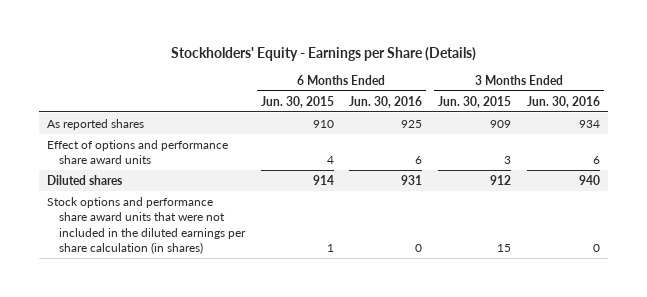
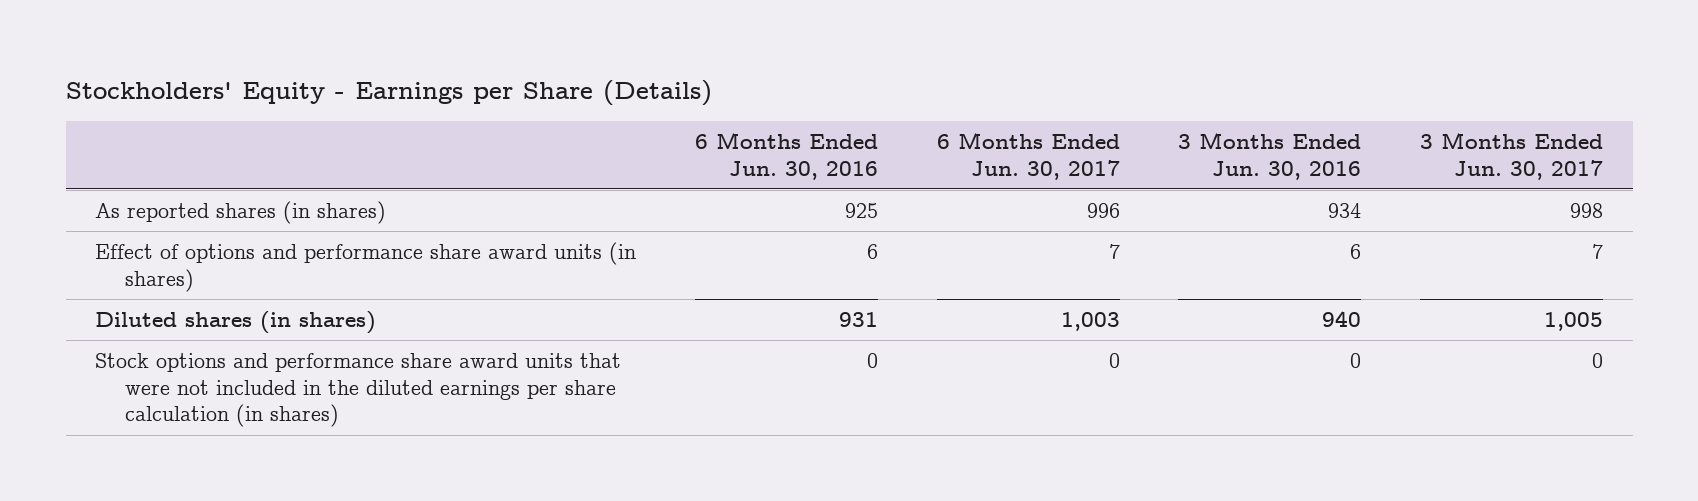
- | 6 Months Ended Jun. 30, 2015 | 6 Months Ended Jun. 30, 2016 | 3 Months Ended Jun. 30, 2015 | 3 Months Ended Jun. 30, 2016
+ | 6 Months Ended Jun. 30, 2016 | 6 Months Ended Jun. 30, 2017 | 3 Months Ended Jun. 30, 2016 | 3 Months Ended Jun. 30, 2017
- As reported shares | 910 | 925 | 909 | 934
- Effect of options and performance share award units | 4 | 6 | 3 | 6
- Diluted shares | 914 | 931 | 912 | 940
+ As reported shares (in shares) | 925 | 996 | 934 | 998
+ Effect of options and performance share award units (in shares) | 6 | 7 | 6 | 7
+ Diluted shares (in shares) | 931 | 1,003 | 940 | 1,005

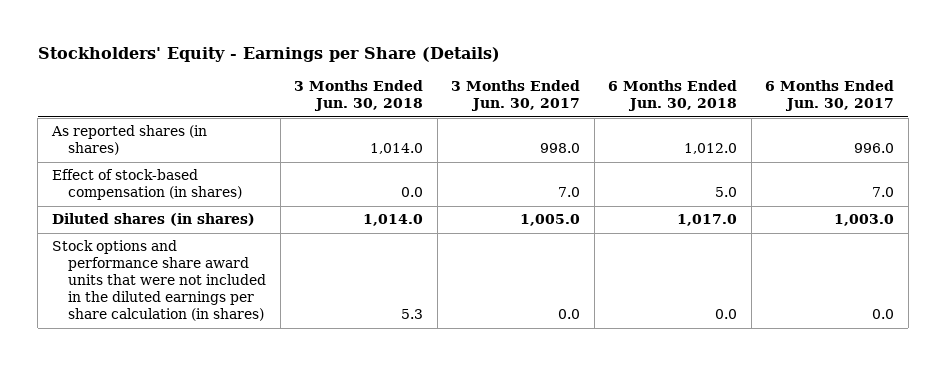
- | 6 Months Ended Jun. 30, 2016 | 6 Months Ended Jun. 30, 2017 | 3 Months Ended Jun. 30, 2016 | 3 Months Ended Jun. 30, 2017
+ | 3 Months Ended Jun. 30, 2018 | 3 Months Ended Jun. 30, 2017 | 6 Months Ended Jun. 30, 2018 | 6 Months Ended Jun. 30, 2017
- As reported shares (in shares) | 925 | 996 | 934 | 998
- Effect of options and performance share award units (in shares) | 6 | 7 | 6 | 7
- Diluted shares (in shares) | 931 | 1,003 | 940 | 1,005
- Stock options and performance share award units that were not included in the diluted earnings per share calculation (in shares) | 0 | 0 | 0 | 0
+ As reported shares (in shares) | 1,014.0 | 998.0 | 1,012.0 | 996.0
+ Effect of stock-based compensation (in shares) | 0.0 | 7.0 | 5.0 | 7.0
+ Diluted shares (in shares) | 1,014.0 | 1,005.0 | 1,017.0 | 1,003.0
+ Stock options and performance share award units that were not included in the diluted earnings per share calculation (in shares) | 5.3 | 0.0 | 0.0 | 0.0

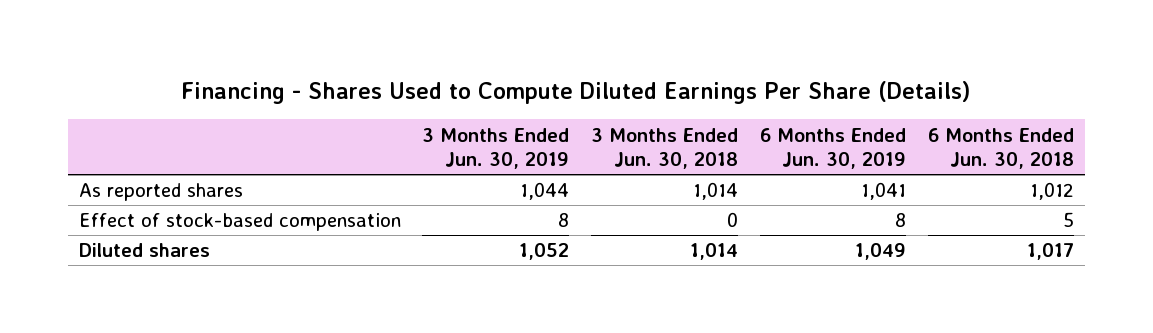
- Stockholders' Equity - Earnings per Share (Details)
+ Financing - Shares Used to Compute Diluted Earnings Per Share (Details)
- | 3 Months Ended Jun. 30, 2018 | 3 Months Ended Jun. 30, 2017 | 6 Months Ended Jun. 30, 2018 | 6 Months Ended Jun. 30, 2017
+ | 3 Months Ended Jun. 30, 2019 | 3 Months Ended Jun. 30, 2018 | 6 Months Ended Jun. 30, 2019 | 6 Months Ended Jun. 30, 2018
- As reported shares (in shares) | 1,014.0 | 998.0 | 1,012.0 | 996.0
- Effect of stock-based compensation (in shares) | 0.0 | 7.0 | 5.0 | 7.0
- Diluted shares (in shares) | 1,014.0 | 1,005.0 | 1,017.0 | 1,003.0
- Stock options and performance share award units that were not included in the diluted earnings per share calculation (in shares) | 5.3 | 0.0 | 0.0 | 0.0
+ As reported shares | 1,044 | 1,014 | 1,041 | 1,012
+ Effect of stock-based compensation | 8 | 0 | 8 | 5
+ Diluted shares | 1,052 | 1,014 | 1,049 | 1,017

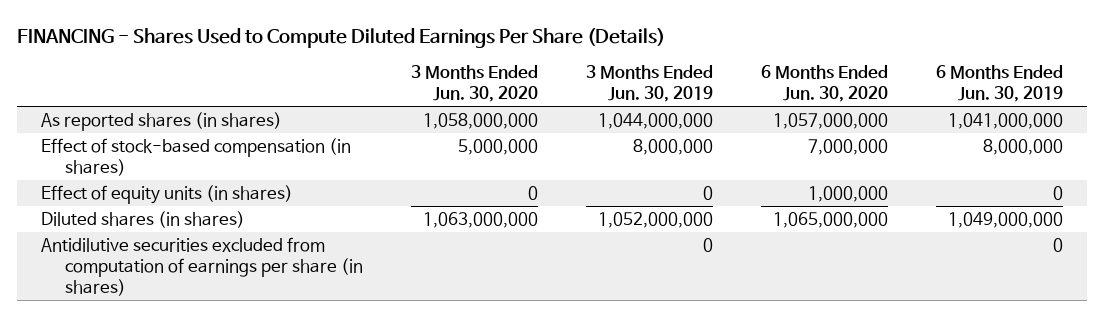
- Financing - Shares Used to Compute Diluted Earnings Per Share (Details)
+ FINANCING - Shares Used to Compute Diluted Earnings Per Share (Details)
- | 3 Months Ended Jun. 30, 2019 | 3 Months Ended Jun. 30, 2018 | 6 Months Ended Jun. 30, 2019 | 6 Months Ended Jun. 30, 2018
+ | 3 Months Ended Jun. 30, 2020 | 3 Months Ended Jun. 30, 2019 | 6 Months Ended Jun. 30, 2020 | 6 Months Ended Jun. 30, 2019
- As reported shares | 1,044 | 1,014 | 1,041 | 1,012
- Effect of stock-based compensation | 8 | 0 | 8 | 5
- Diluted shares | 1,052 | 1,014 | 1,049 | 1,017
+ As reported shares (in shares) | 1,058,000,000 | 1,044,000,000 | 1,057,000,000 | 1,041,000,000
+ Effect of stock-based compensation (in shares) | 5,000,000 | 8,000,000 | 7,000,000 | 8,000,000
+ Effect of equity units (in shares) | 0 | 0 | 1,000,000 | 0
+ Diluted shares (in shares) | 1,063,000,000 | 1,052,000,000 | 1,065,000,000 | 1,049,000,000
+ Antidilutive securities excluded from computation of earnings per share (in shares) | | 0 | | 0

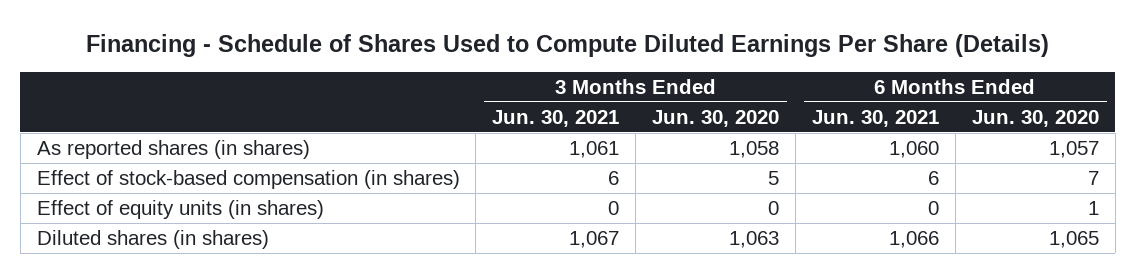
- FINANCING - Shares Used to Compute Diluted Earnings Per Share (Details)
+ Financing - Schedule of Shares Used to Compute Diluted Earnings Per Share (Details)
- | 3 Months Ended Jun. 30, 2020 | 3 Months Ended Jun. 30, 2019 | 6 Months Ended Jun. 30, 2020 | 6 Months Ended Jun. 30, 2019
+ | 3 Months Ended Jun. 30, 2021 | 3 Months Ended Jun. 30, 2020 | 6 Months Ended Jun. 30, 2021 | 6 Months Ended Jun. 30, 2020
- As reported shares (in shares) | 1,058,000,000 | 1,044,000,000 | 1,057,000,000 | 1,041,000,000
- Effect of stock-based compensation (in shares) | 5,000,000 | 8,000,000 | 7,000,000 | 8,000,000
- Effect of equity units (in shares) | 0 | 0 | 1,000,000 | 0
- Diluted shares (in shares) | 1,063,000,000 | 1,052,000,000 | 1,065,000,000 | 1,049,000,000
- Antidilutive securities excluded from computation of earnings per share (in shares) | | 0 | | 0
+ As reported shares (in shares) | 1,061 | 1,058 | 1,060 | 1,057
+ Effect of stock-based compensation (in shares) | 6 | 5 | 6 | 7
+ Effect of equity units (in shares) | 0 | 0 | 0 | 1
+ Diluted shares (in shares) | 1,067 | 1,063 | 1,066 | 1,065

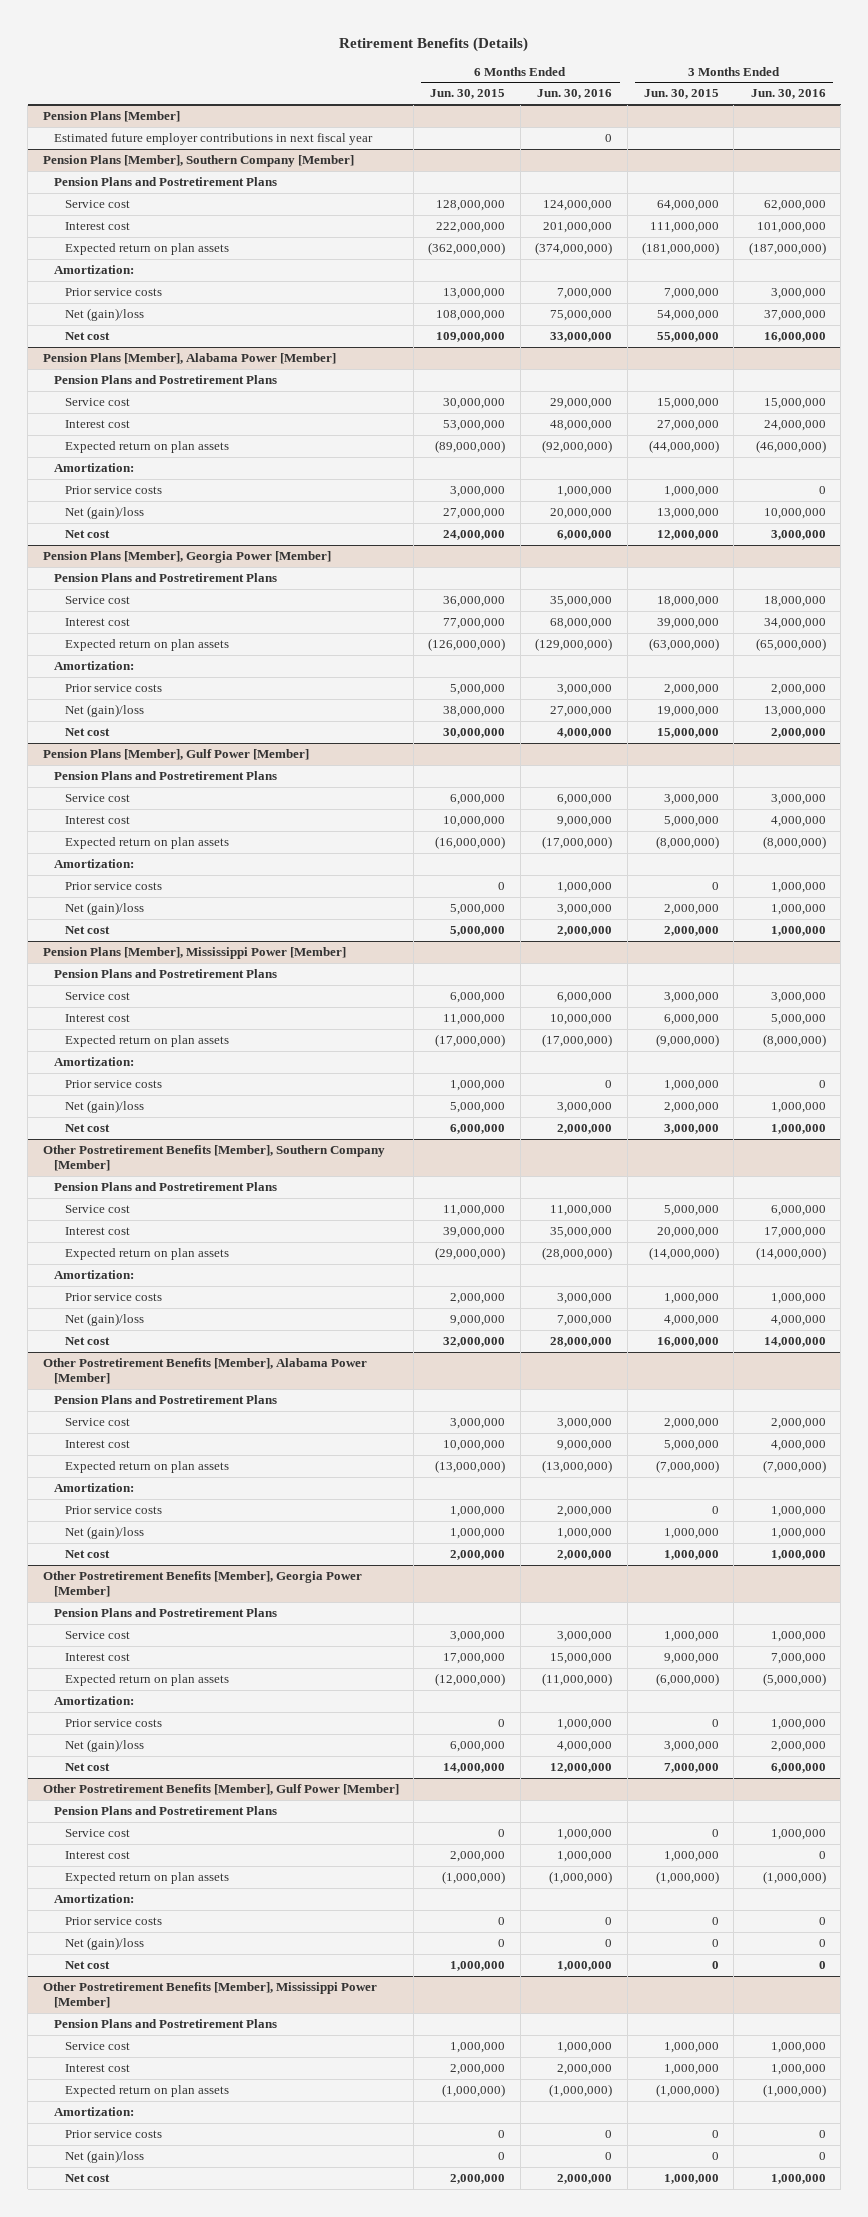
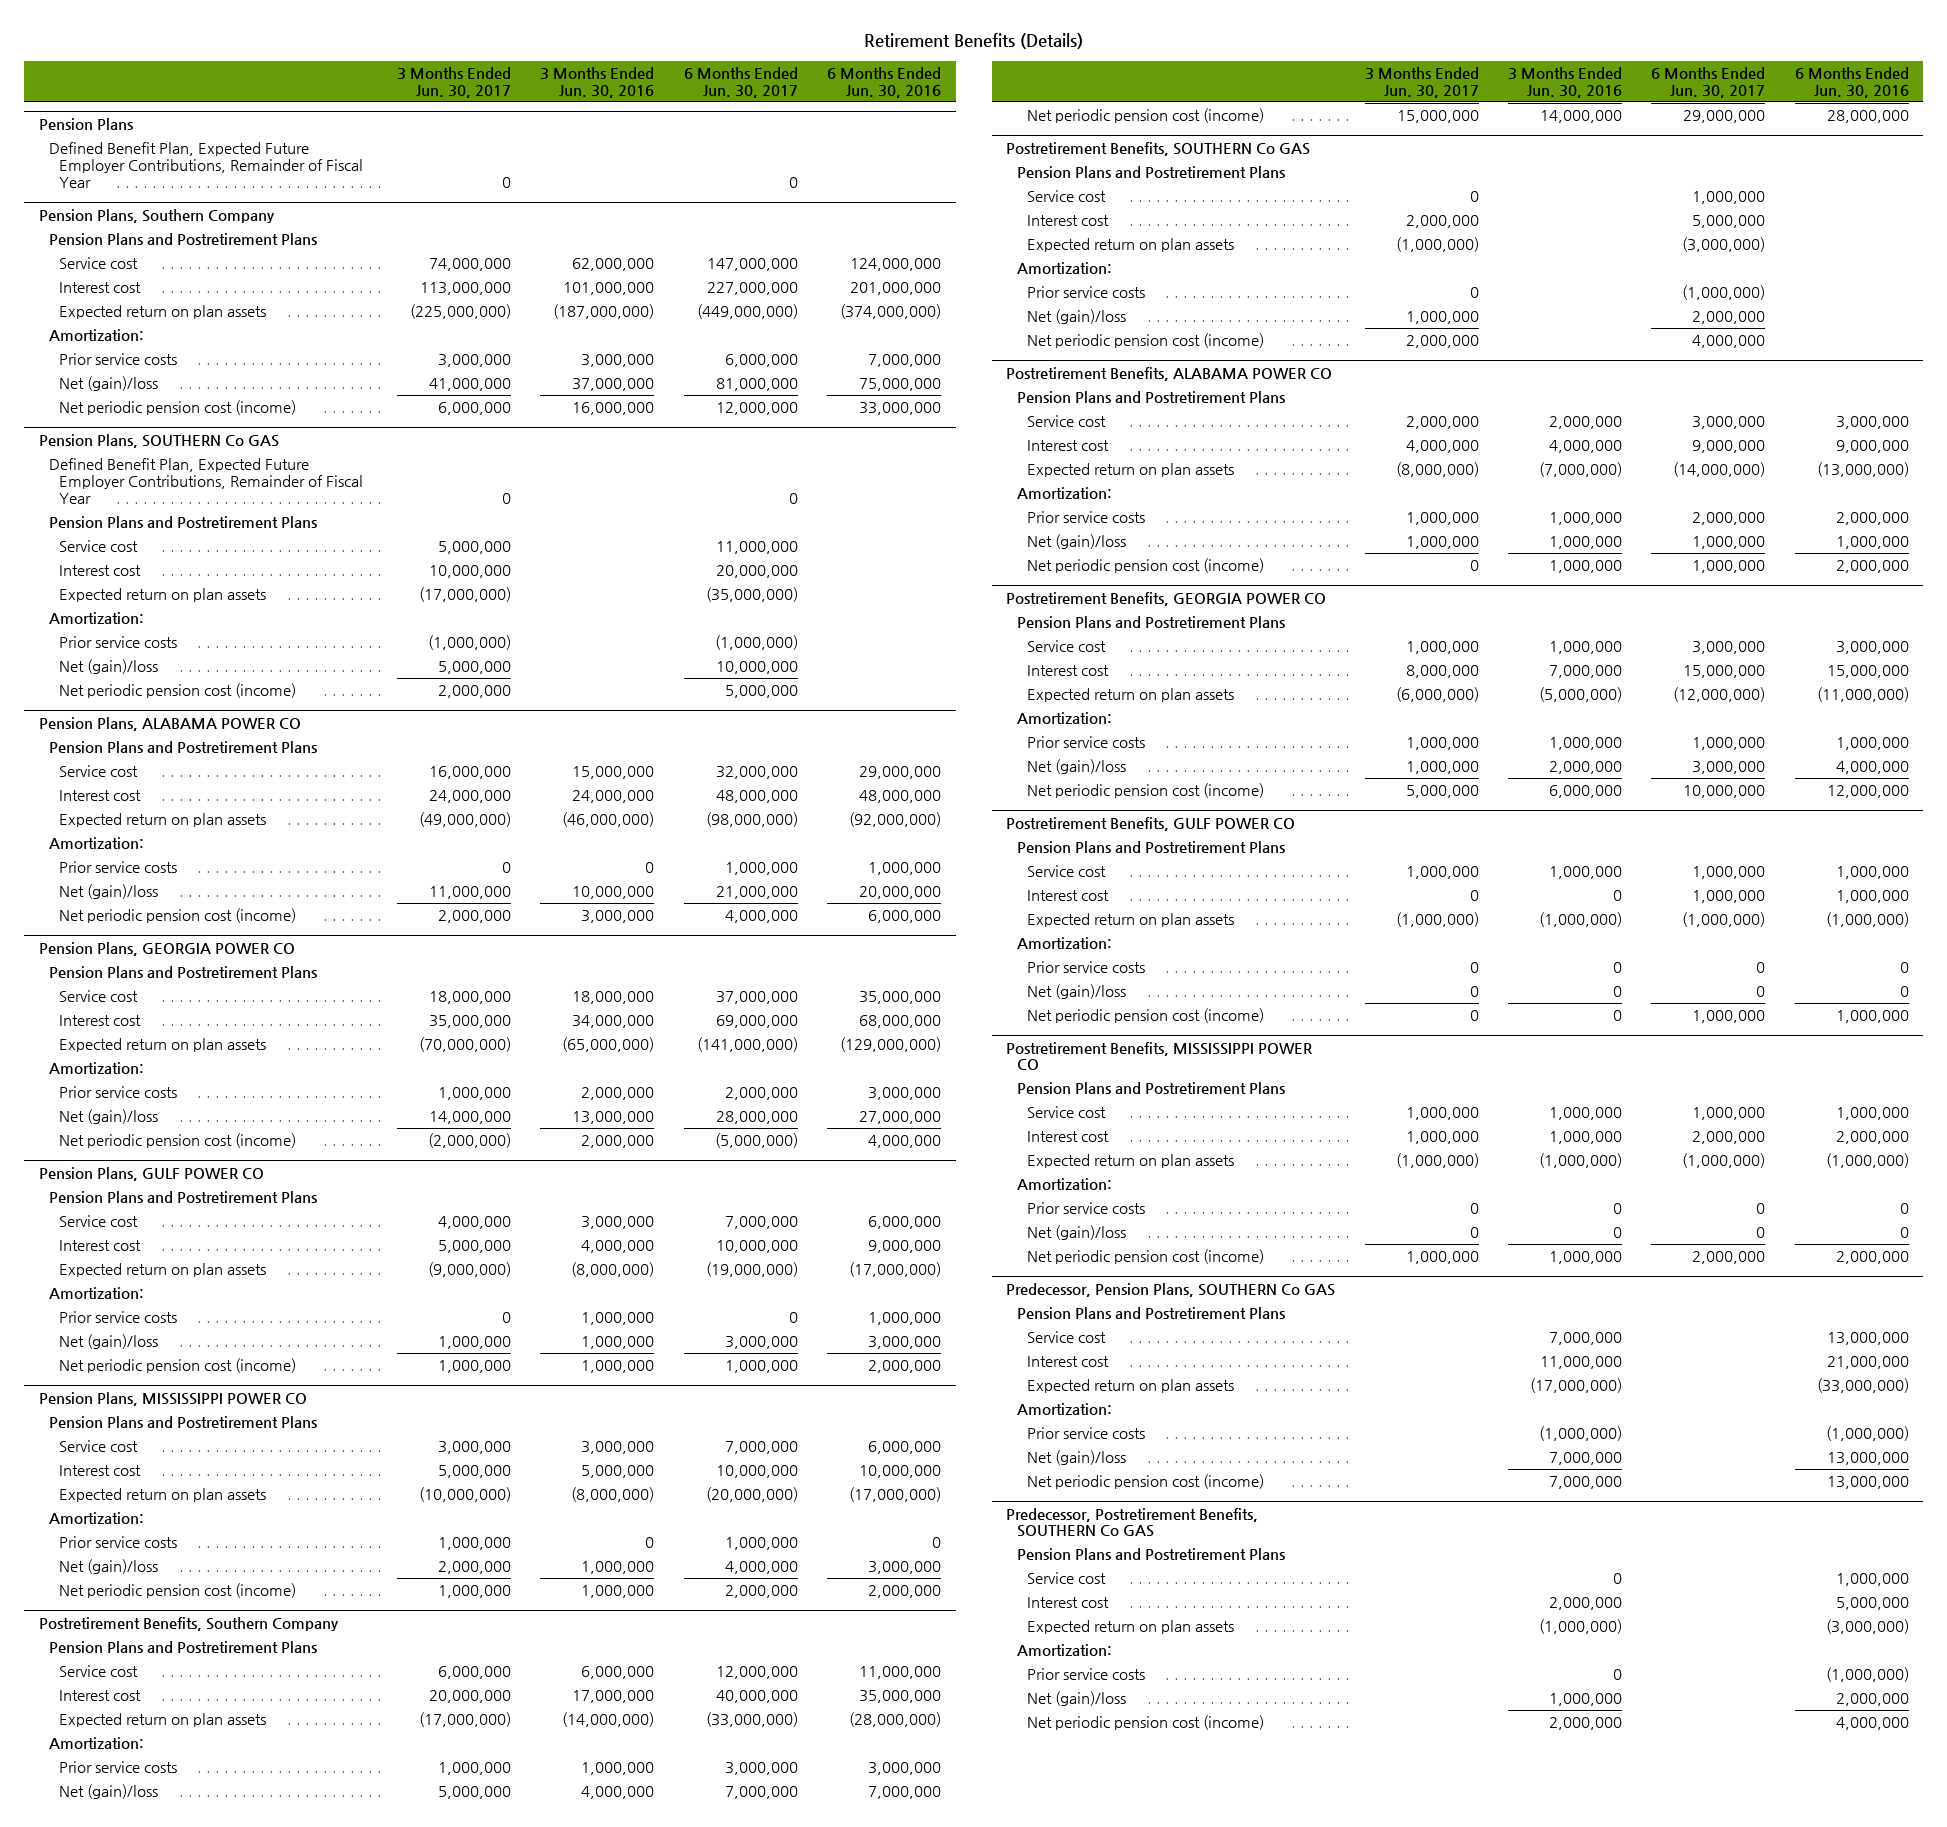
- | 6 Months Ended Jun. 30, 2015 | 6 Months Ended Jun. 30, 2016 | 3 Months Ended Jun. 30, 2015 | 3 Months Ended Jun. 30, 2016
+ | 3 Months Ended Jun. 30, 2017 | 3 Months Ended Jun. 30, 2016 | 6 Months Ended Jun. 30, 2017 | 6 Months Ended Jun. 30, 2016
- Pension Plans [Member]
- Estimated future employer contributions in next fiscal year | | 0 | |
- Pension Plans [Member], Southern Company [Member]
+ Pension Plans
+ Defined Benefit Plan, Expected Future Employer Contributions, Remainder of Fiscal Year | 0 | | 0 |
+ Pension Plans, Southern Company
- Net cost | 109,000,000 | 33,000,000 | 55,000,000 | 16,000,000
- Pension Plans [Member], Alabama Power [Member]
+ Net periodic pension cost (income) | 6,000,000 | 16,000,000 | 12,000,000 | 33,000,000
+ Pension Plans, SOUTHERN Co GAS
+ Defined Benefit Plan, Expected Future Employer Contributions, Remainder of Fiscal Year | 0 | | 0 |
+ Service cost | 5,000,000 | | 11,000,000 |
+ Interest cost | 10,000,000 | | 20,000,000 |
+ Expected return on plan assets | (17,000,000) | | (35,000,000) |
+ Amortization:
+ Prior service costs | (1,000,000) | | (1,000,000) |
+ Net (gain)/loss | 5,000,000 | | 10,000,000 |
+ Net periodic pension cost (income) | 2,000,000 | | 5,000,000 |
+ Pension Plans, ALABAMA POWER CO
+ Pension Plans and Postretirement Plans
- Net cost | 24,000,000 | 6,000,000 | 12,000,000 | 3,000,000
- Pension Plans [Member], Georgia Power [Member]
+ Net periodic pension cost (income) | 2,000,000 | 3,000,000 | 4,000,000 | 6,000,000
+ Pension Plans, GEORGIA POWER CO
- Net cost | 30,000,000 | 4,000,000 | 15,000,000 | 2,000,000
- Pension Plans [Member], Gulf Power [Member]
+ Net periodic pension cost (income) | (2,000,000) | 2,000,000 | (5,000,000) | 4,000,000
+ Pension Plans, GULF POWER CO
- Net cost | 5,000,000 | 2,000,000 | 2,000,000 | 1,000,000
- Pension Plans [Member], Mississippi Power [Member]
+ Net periodic pension cost (income) | 1,000,000 | 1,000,000 | 1,000,000 | 2,000,000
+ Pension Plans, MISSISSIPPI POWER CO
- Net cost | 6,000,000 | 2,000,000 | 3,000,000 | 1,000,000
- Other Postretirement Benefits [Member], Southern Company [Member]
+ Net periodic pension cost (income) | 1,000,000 | 1,000,000 | 2,000,000 | 2,000,000
+ Postretirement Benefits, Southern Company
- Net cost | 32,000,000 | 28,000,000 | 16,000,000 | 14,000,000
- Other Postretirement Benefits [Member], Alabama Power [Member]
+ Net periodic pension cost (income) | 15,000,000 | 14,000,000 | 29,000,000 | 28,000,000
+ Postretirement Benefits, SOUTHERN Co GAS
+ Service cost | 0 | | 1,000,000 |
+ Interest cost | 2,000,000 | | 5,000,000 |
+ Expected return on plan assets | (1,000,000) | | (3,000,000) |
+ Amortization:
+ Prior service costs | 0 | | (1,000,000) |
+ Net (gain)/loss | 1,000,000 | | 2,000,000 |
+ Net periodic pension cost (income) | 2,000,000 | | 4,000,000 |
+ Postretirement Benefits, ALABAMA POWER CO
+ Pension Plans and Postretirement Plans
- Net cost | 2,000,000 | 2,000,000 | 1,000,000 | 1,000,000
- Other Postretirement Benefits [Member], Georgia Power [Member]
+ Net periodic pension cost (income) | 0 | 1,000,000 | 1,000,000 | 2,000,000
+ Postretirement Benefits, GEORGIA POWER CO
- Net cost | 14,000,000 | 12,000,000 | 7,000,000 | 6,000,000
- Other Postretirement Benefits [Member], Gulf Power [Member]
+ Net periodic pension cost (income) | 5,000,000 | 6,000,000 | 10,000,000 | 12,000,000
+ Postretirement Benefits, GULF POWER CO
- Net cost | 1,000,000 | 1,000,000 | 0 | 0
- Other Postretirement Benefits [Member], Mississippi Power [Member]
+ Net periodic pension cost (income) | 0 | 0 | 1,000,000 | 1,000,000
+ Postretirement Benefits, MISSISSIPPI POWER CO
- Net cost | 2,000,000 | 2,000,000 | 1,000,000 | 1,000,000
+ Net periodic pension cost (income) | 1,000,000 | 1,000,000 | 2,000,000 | 2,000,000
+ Predecessor, Pension Plans, SOUTHERN Co GAS
+ Pension Plans and Postretirement Plans
+ Service cost | | 7,000,000 | | 13,000,000
+ Interest cost | | 11,000,000 | | 21,000,000
+ Expected return on plan assets | | (17,000,000) | | (33,000,000)
+ Amortization:
+ Prior service costs | | (1,000,000) | | (1,000,000)
+ Net (gain)/loss | | 7,000,000 | | 13,000,000
+ Net periodic pension cost (income) | | 7,000,000 | | 13,000,000
+ Predecessor, Postretirement Benefits, SOUTHERN Co GAS
+ Pension Plans and Postretirement Plans
+ Service cost | | 0 | | 1,000,000
+ Interest cost | | 2,000,000 | | 5,000,000
+ Expected return on plan assets | | (1,000,000) | | (3,000,000)
+ Amortization:
+ Prior service costs | | 0 | | (1,000,000)
+ Net (gain)/loss | | 1,000,000 | | 2,000,000
+ Net periodic pension cost (income) | | 2,000,000 | | 4,000,000

